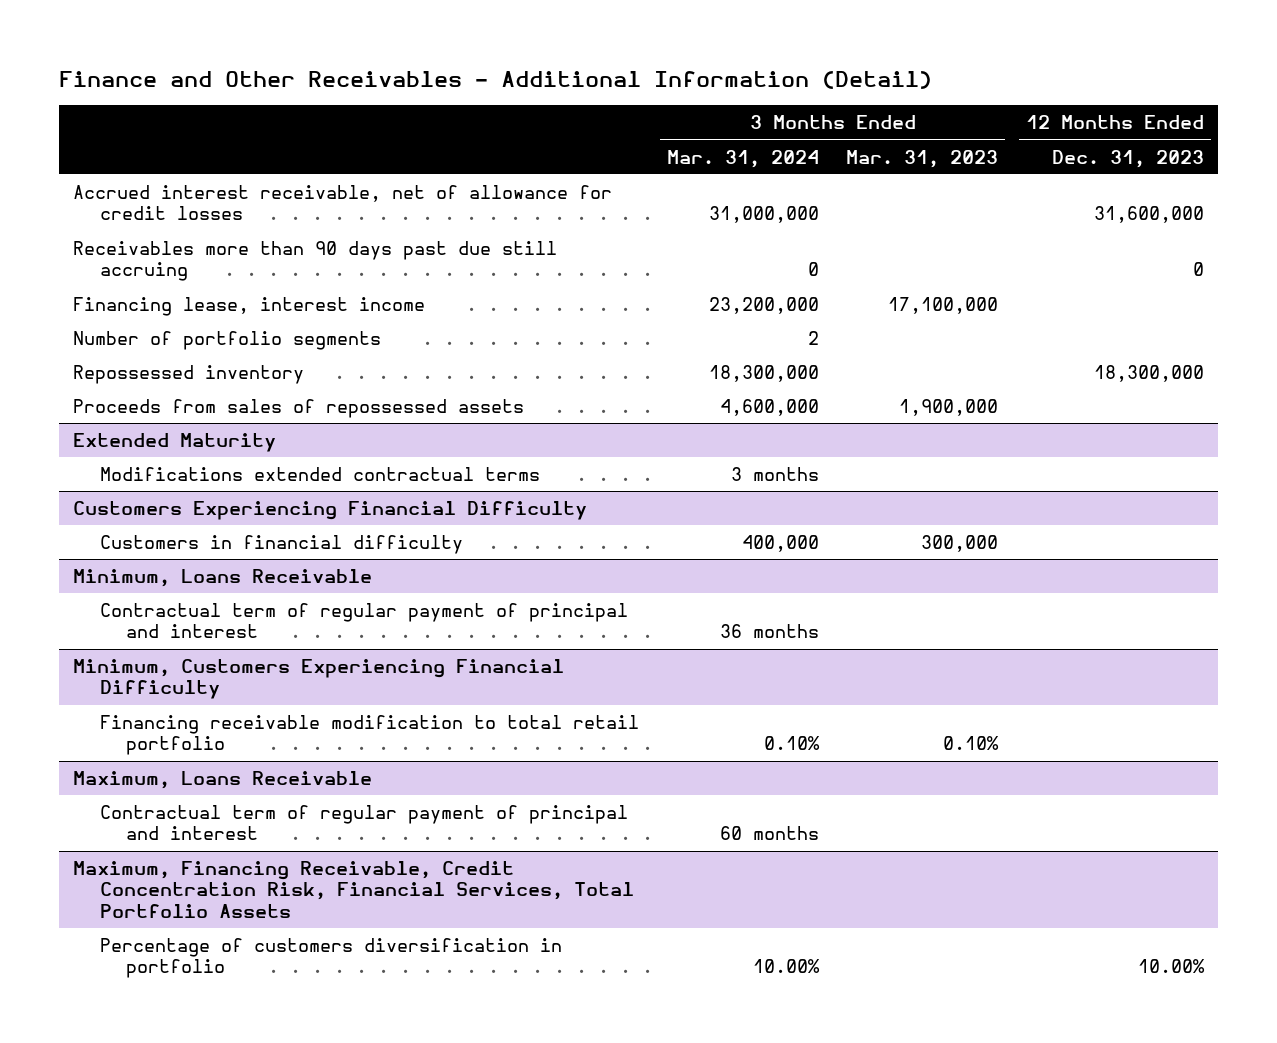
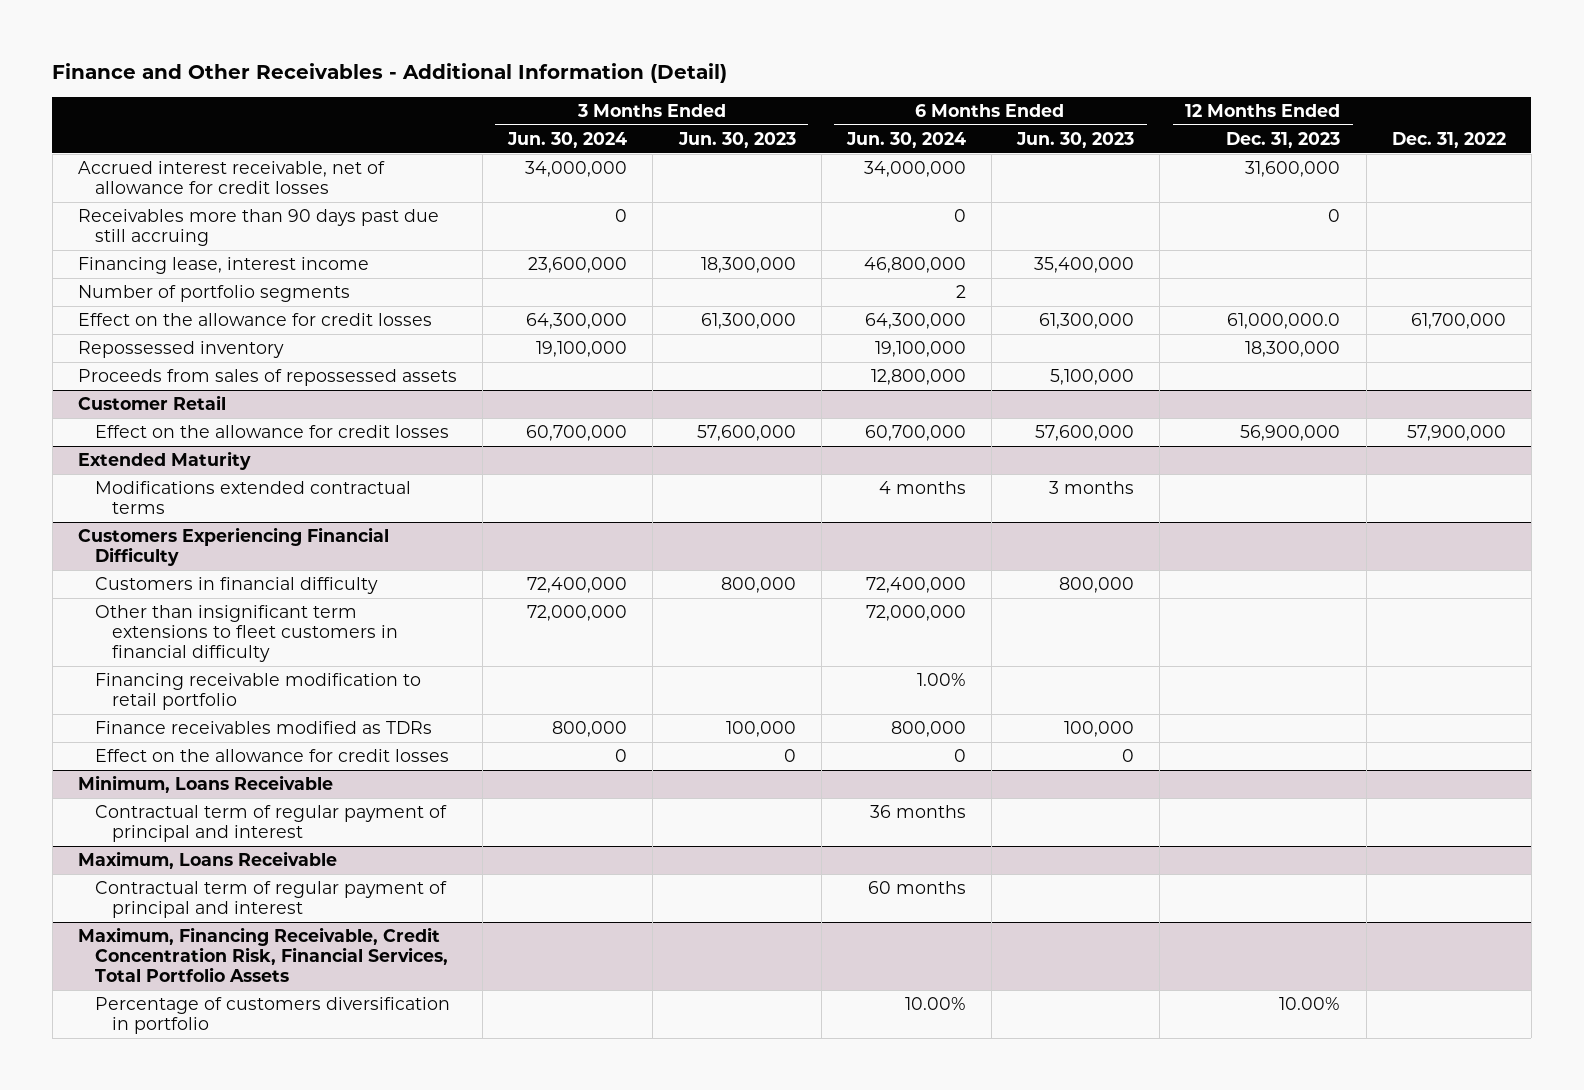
- | 3 Months Ended Mar. 31, 2024 | 3 Months Ended Mar. 31, 2023 | 12 Months Ended Dec. 31, 2023
+ | 3 Months Ended Jun. 30, 2024 | 3 Months Ended Jun. 30, 2023 | 6 Months Ended Jun. 30, 2024 | 6 Months Ended Jun. 30, 2023 | 12 Months Ended Dec. 31, 2023 | Dec. 31, 2022
+ Effect on the allowance for credit losses | 64,300,000 | 61,300,000 | 64,300,000 | 61,300,000 | 61,000,000.0 | 61,700,000
+ Customer Retail
+ Effect on the allowance for credit losses | 60,700,000 | 57,600,000 | 60,700,000 | 57,600,000 | 56,900,000 | 57,900,000
@ Customers Experiencing Financial Difficulty
+ Other than insignificant term extensions to fleet customers in financial difficulty | 72,000,000 | | 72,000,000 | | |
+ Financing receivable modification to retail portfolio | | | 1.00% | | |
+ Finance receivables modified as TDRs | 800,000 | 100,000 | 800,000 | 100,000 | |
+ Effect on the allowance for credit losses | 0 | 0 | 0 | 0 | |
- Minimum, Customers Experiencing Financial Difficulty
- Financing receivable modification to total retail portfolio | 0.10% | 0.10% |

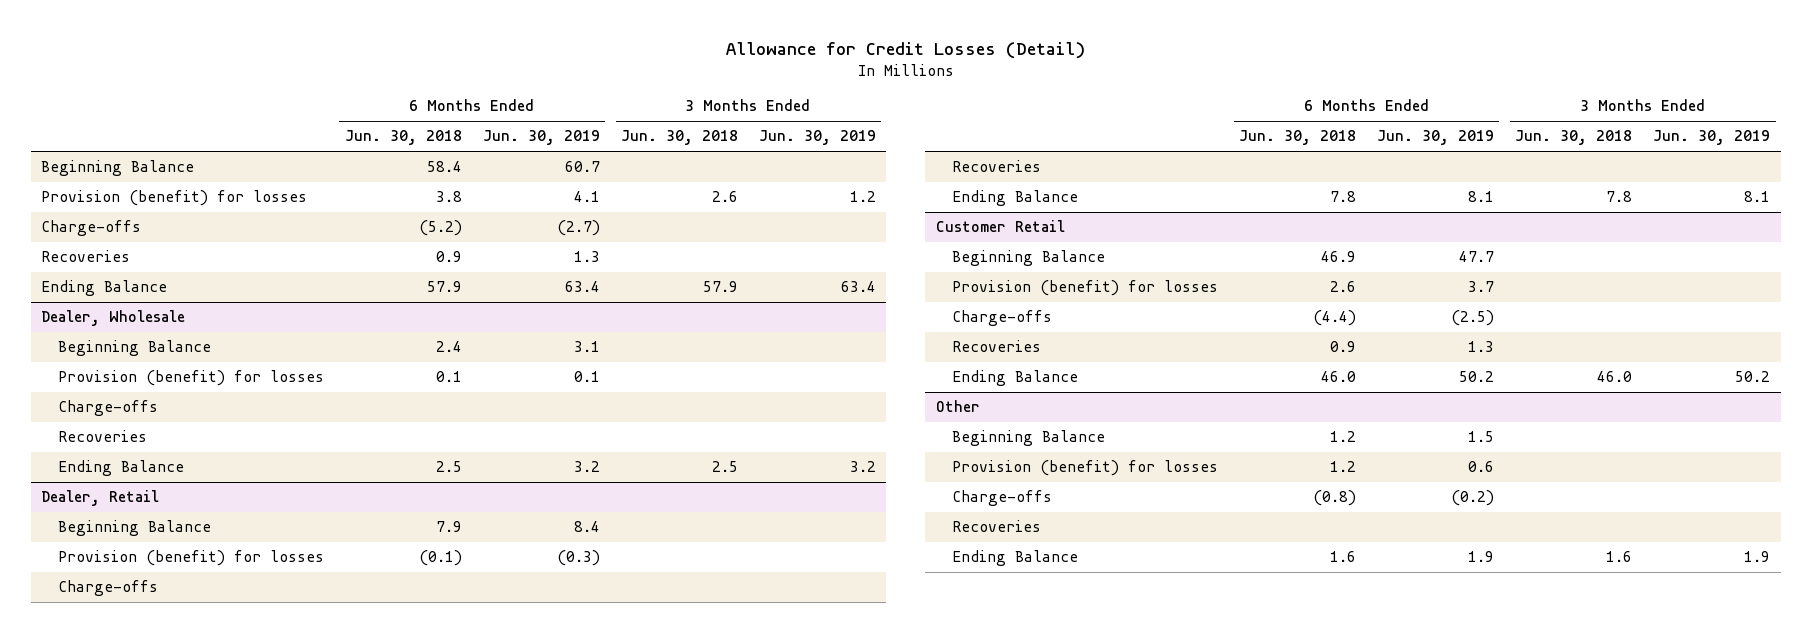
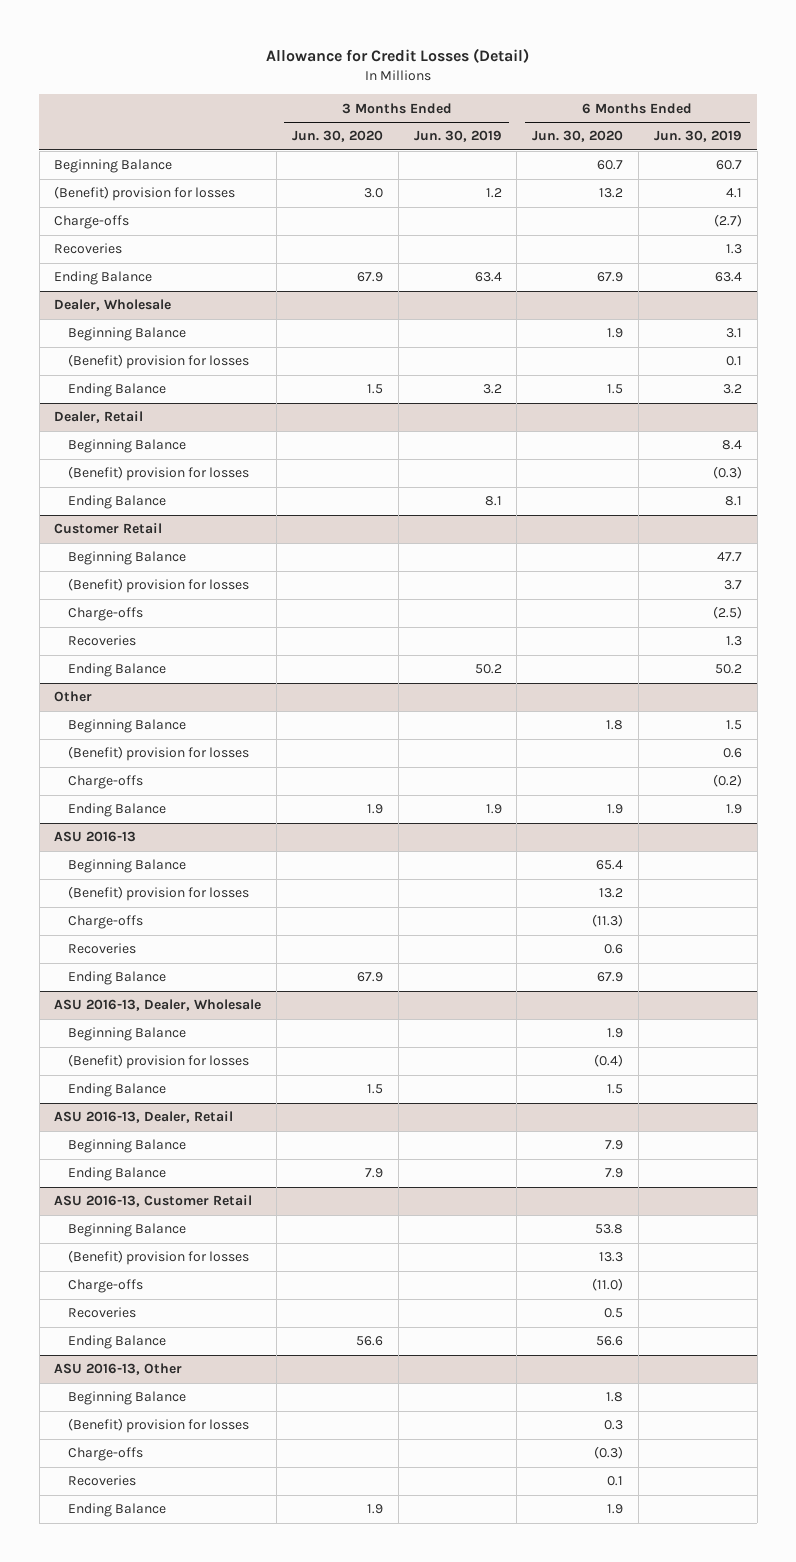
- | 6 Months Ended Jun. 30, 2018 | 6 Months Ended Jun. 30, 2019 | 3 Months Ended Jun. 30, 2018 | 3 Months Ended Jun. 30, 2019
+ | 3 Months Ended Jun. 30, 2020 | 3 Months Ended Jun. 30, 2019 | 6 Months Ended Jun. 30, 2020 | 6 Months Ended Jun. 30, 2019
- Provision (benefit) for losses | 3.8 | 4.1 | 2.6 | 1.2
+ (Benefit) provision for losses | 3.0 | 1.2 | 13.2 | 4.1
@ Dealer, Wholesale
- Provision (benefit) for losses | 0.1 | 0.1 | |
- Charge-offs
- Recoveries
+ (Benefit) provision for losses | | | | 0.1
@ Dealer, Retail
- Provision (benefit) for losses | (0.1) | (0.3) | |
- Charge-offs
- Recoveries
+ (Benefit) provision for losses | | | | (0.3)
@ Customer Retail
- Provision (benefit) for losses | 2.6 | 3.7 | |
+ (Benefit) provision for losses | | | | 3.7
@ Other
- Provision (benefit) for losses | 1.2 | 0.6 | |
+ (Benefit) provision for losses | | | | 0.6
- Recoveries
+ ASU 2016-13
+ Beginning Balance | | | 65.4 |
+ (Benefit) provision for losses | | | 13.2 |
+ Charge-offs | | | (11.3) |
+ Recoveries | | | 0.6 |
+ Ending Balance | 67.9 | | 67.9 |
+ ASU 2016-13, Dealer, Wholesale
+ Beginning Balance | | | 1.9 |
+ (Benefit) provision for losses | | | (0.4) |
+ Ending Balance | 1.5 | | 1.5 |
+ ASU 2016-13, Dealer, Retail
+ Beginning Balance | | | 7.9 |
+ Ending Balance | 7.9 | | 7.9 |
+ ASU 2016-13, Customer Retail
+ Beginning Balance | | | 53.8 |
+ (Benefit) provision for losses | | | 13.3 |
+ Charge-offs | | | (11.0) |
+ Recoveries | | | 0.5 |
+ Ending Balance | 56.6 | | 56.6 |
+ ASU 2016-13, Other
+ Beginning Balance | | | 1.8 |
+ (Benefit) provision for losses | | | 0.3 |
+ Charge-offs | | | (0.3) |
+ Recoveries | | | 0.1 |
+ Ending Balance | 1.9 | | 1.9 |

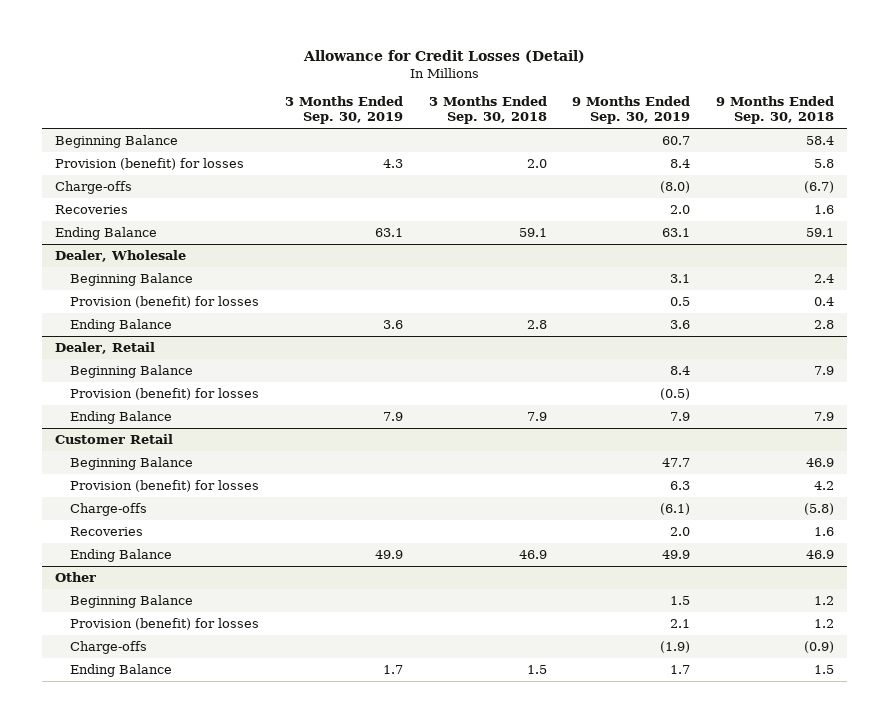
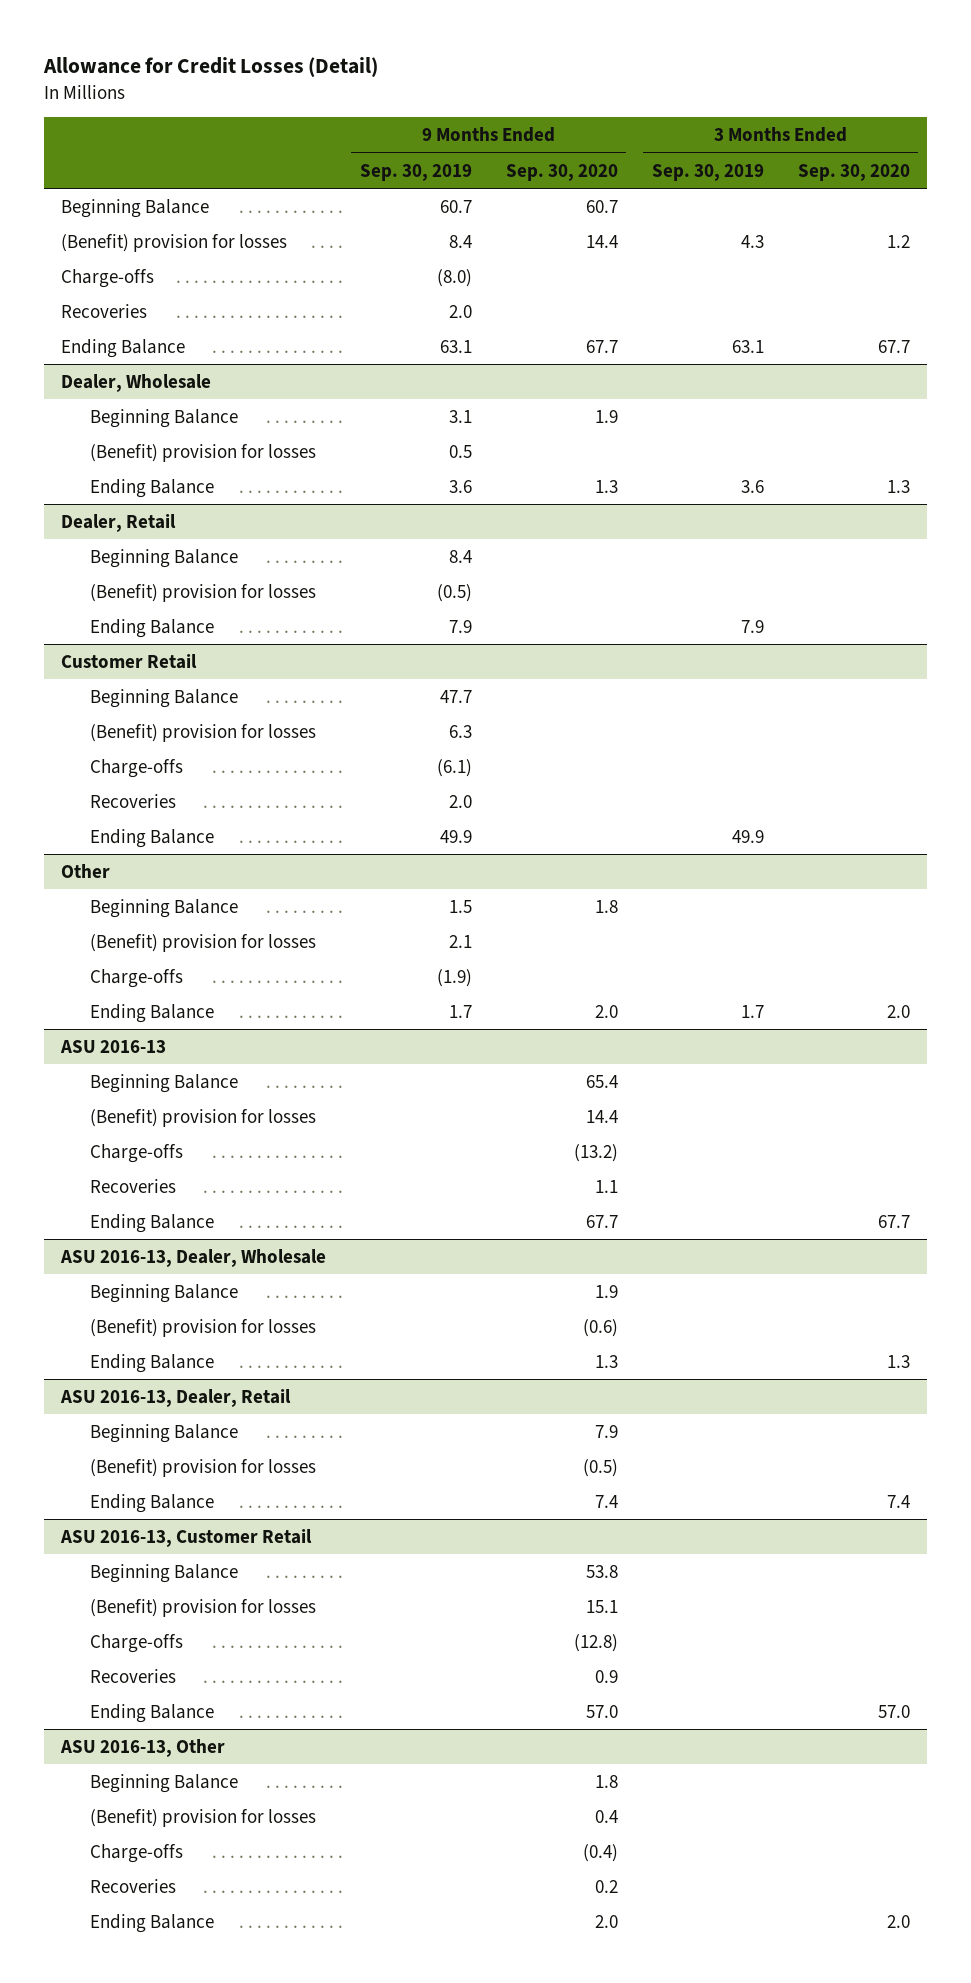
- | 3 Months Ended Sep. 30, 2019 | 3 Months Ended Sep. 30, 2018 | 9 Months Ended Sep. 30, 2019 | 9 Months Ended Sep. 30, 2018
+ | 9 Months Ended Sep. 30, 2019 | 9 Months Ended Sep. 30, 2020 | 3 Months Ended Sep. 30, 2019 | 3 Months Ended Sep. 30, 2020
- Provision (benefit) for losses | 4.3 | 2.0 | 8.4 | 5.8
+ (Benefit) provision for losses | 8.4 | 14.4 | 4.3 | 1.2
@ Dealer, Wholesale
- Provision (benefit) for losses | | | 0.5 | 0.4
+ (Benefit) provision for losses | 0.5 | | |
@ Dealer, Retail
- Provision (benefit) for losses | | | (0.5) |
+ (Benefit) provision for losses | (0.5) | | |
@ Customer Retail
- Provision (benefit) for losses | | | 6.3 | 4.2
+ (Benefit) provision for losses | 6.3 | | |
@ Other
- Provision (benefit) for losses | | | 2.1 | 1.2
+ (Benefit) provision for losses | 2.1 | | |
+ ASU 2016-13
+ Beginning Balance | | 65.4 | |
+ (Benefit) provision for losses | | 14.4 | |
+ Charge-offs | | (13.2) | |
+ Recoveries | | 1.1 | |
+ Ending Balance | | 67.7 | | 67.7
+ ASU 2016-13, Dealer, Wholesale
+ Beginning Balance | | 1.9 | |
+ (Benefit) provision for losses | | (0.6) | |
+ Ending Balance | | 1.3 | | 1.3
+ ASU 2016-13, Dealer, Retail
+ Beginning Balance | | 7.9 | |
+ (Benefit) provision for losses | | (0.5) | |
+ Ending Balance | | 7.4 | | 7.4
+ ASU 2016-13, Customer Retail
+ Beginning Balance | | 53.8 | |
+ (Benefit) provision for losses | | 15.1 | |
+ Charge-offs | | (12.8) | |
+ Recoveries | | 0.9 | |
+ Ending Balance | | 57.0 | | 57.0
+ ASU 2016-13, Other
+ Beginning Balance | | 1.8 | |
+ (Benefit) provision for losses | | 0.4 | |
+ Charge-offs | | (0.4) | |
+ Recoveries | | 0.2 | |
+ Ending Balance | | 2.0 | | 2.0

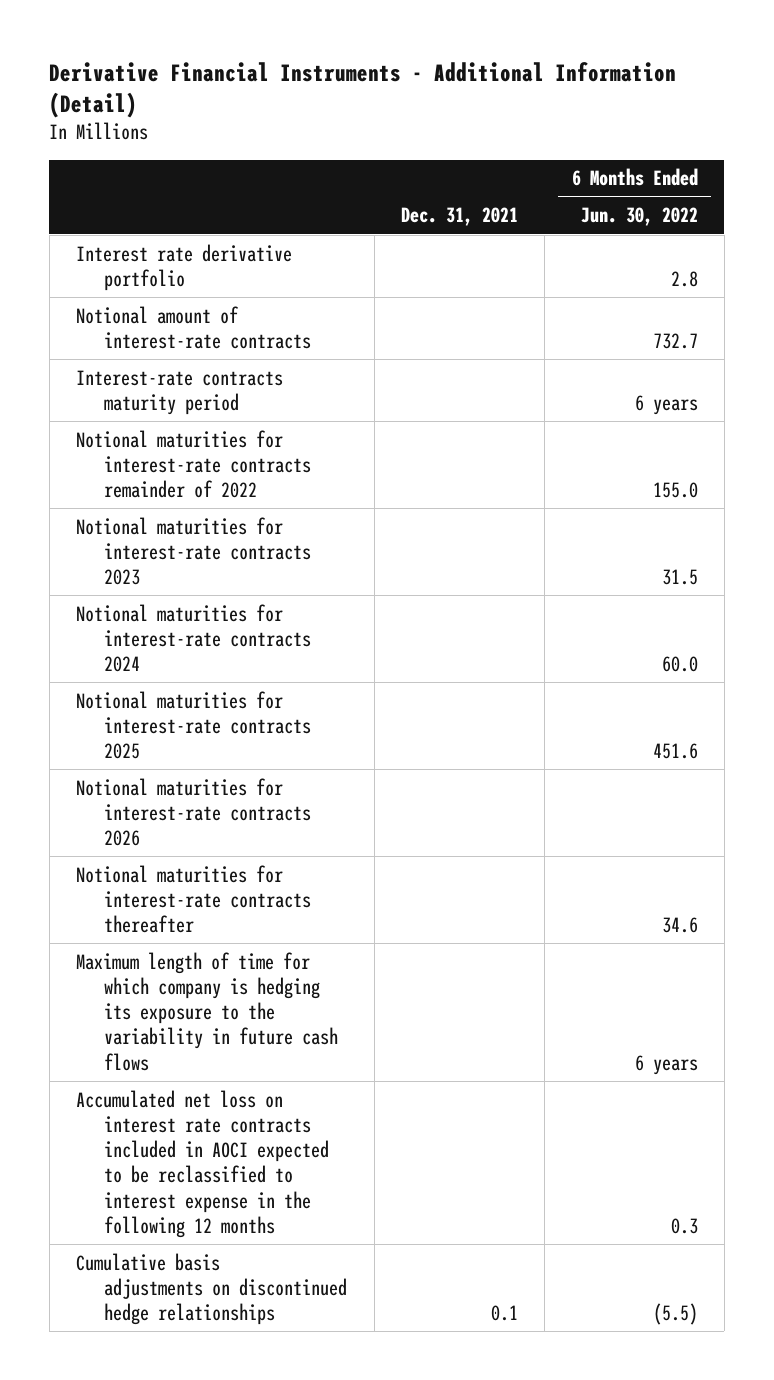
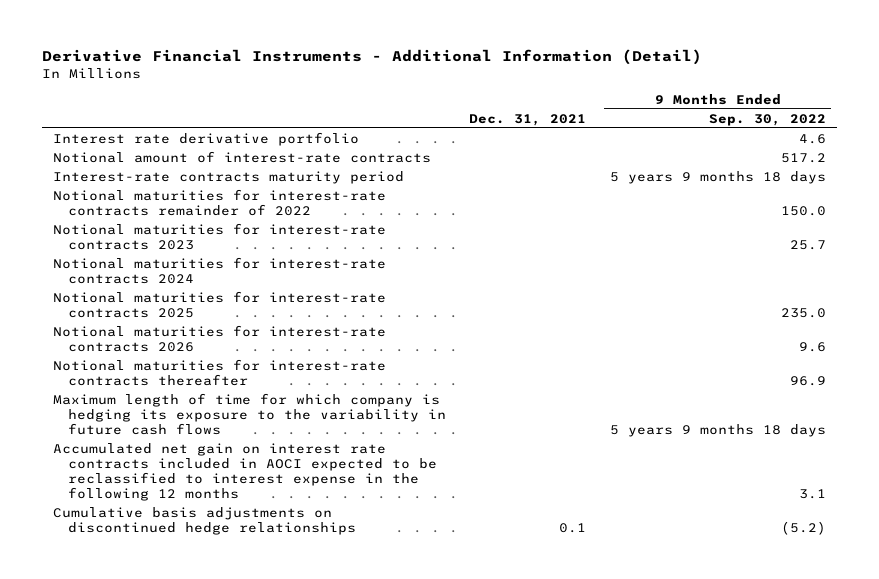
- | Dec. 31, 2021 | 6 Months Ended Jun. 30, 2022
+ | Dec. 31, 2021 | 9 Months Ended Sep. 30, 2022
- Accumulated net loss on interest rate contracts included in AOCI expected to be reclassified to interest expense in the following 12 months | | 0.3
+ Accumulated net gain on interest rate contracts included in AOCI expected to be reclassified to interest expense in the following 12 months | | 3.1

